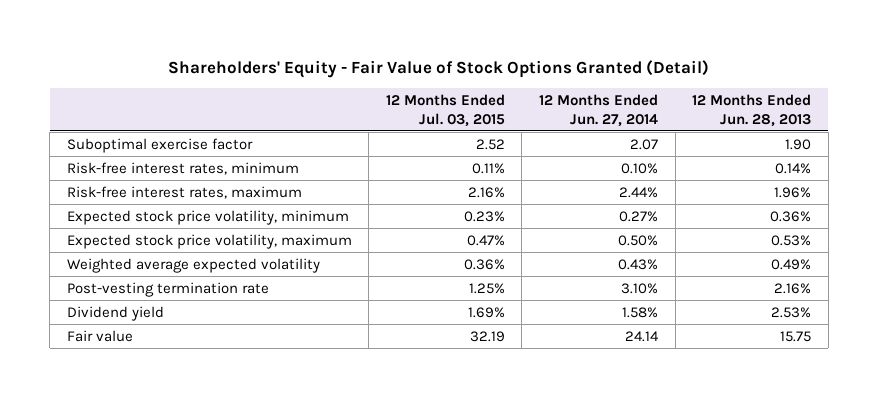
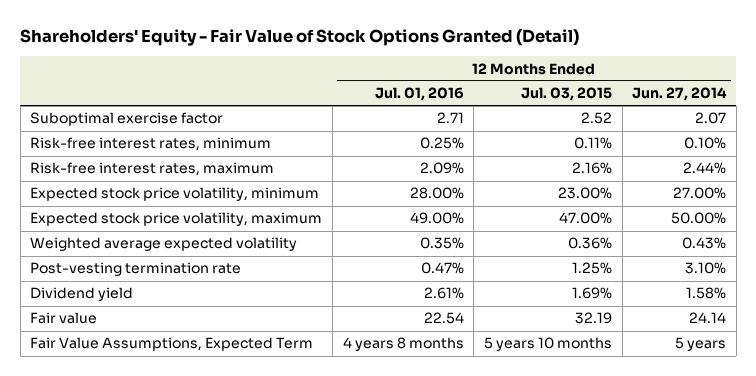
- | 12 Months Ended Jul. 03, 2015 | 12 Months Ended Jun. 27, 2014 | 12 Months Ended Jun. 28, 2013
+ | 12 Months Ended Jul. 01, 2016 | 12 Months Ended Jul. 03, 2015 | 12 Months Ended Jun. 27, 2014
- Expected stock price volatility, minimum | 0.23% | 0.27% | 0.36%
- Expected stock price volatility, maximum | 0.47% | 0.50% | 0.53%
+ Expected stock price volatility, minimum | 28.00% | 23.00% | 27.00%
+ Expected stock price volatility, maximum | 49.00% | 47.00% | 50.00%
+ Fair Value Assumptions, Expected Term | 4 years 8 months | 5 years 10 months | 5 years

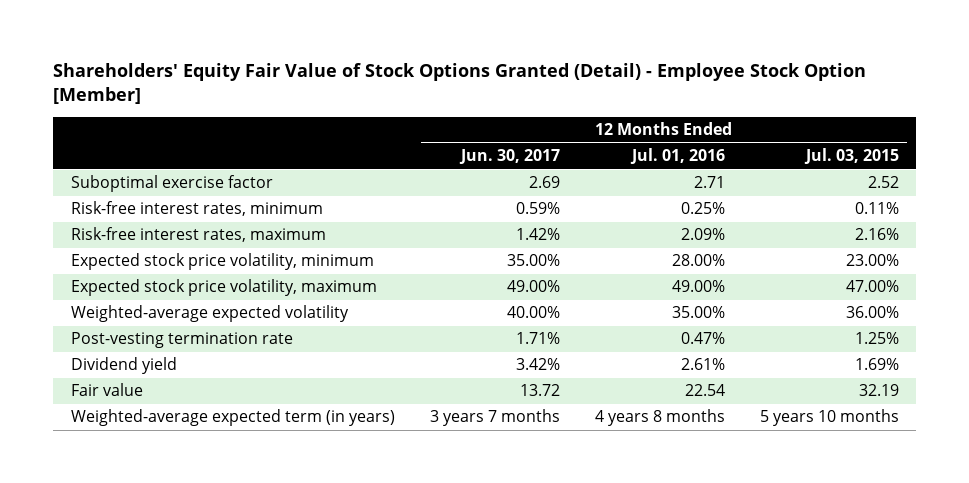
- Shareholders' Equity - Fair Value of Stock Options Granted (Detail)
+ Shareholders' Equity Fair Value of Stock Options Granted (Detail) - Employee Stock Option [Member]
- | 12 Months Ended Jul. 01, 2016 | 12 Months Ended Jul. 03, 2015 | 12 Months Ended Jun. 27, 2014
+ | 12 Months Ended Jun. 30, 2017 | 12 Months Ended Jul. 01, 2016 | 12 Months Ended Jul. 03, 2015
- Weighted average expected volatility | 0.35% | 0.36% | 0.43%
+ Weighted-average expected volatility | 40.00% | 35.00% | 36.00%
- Fair Value Assumptions, Expected Term | 4 years 8 months | 5 years 10 months | 5 years
+ Weighted-average expected term (in years) | 3 years 7 months | 4 years 8 months | 5 years 10 months

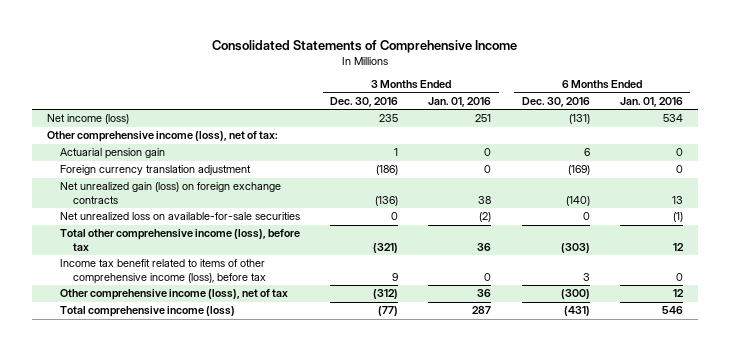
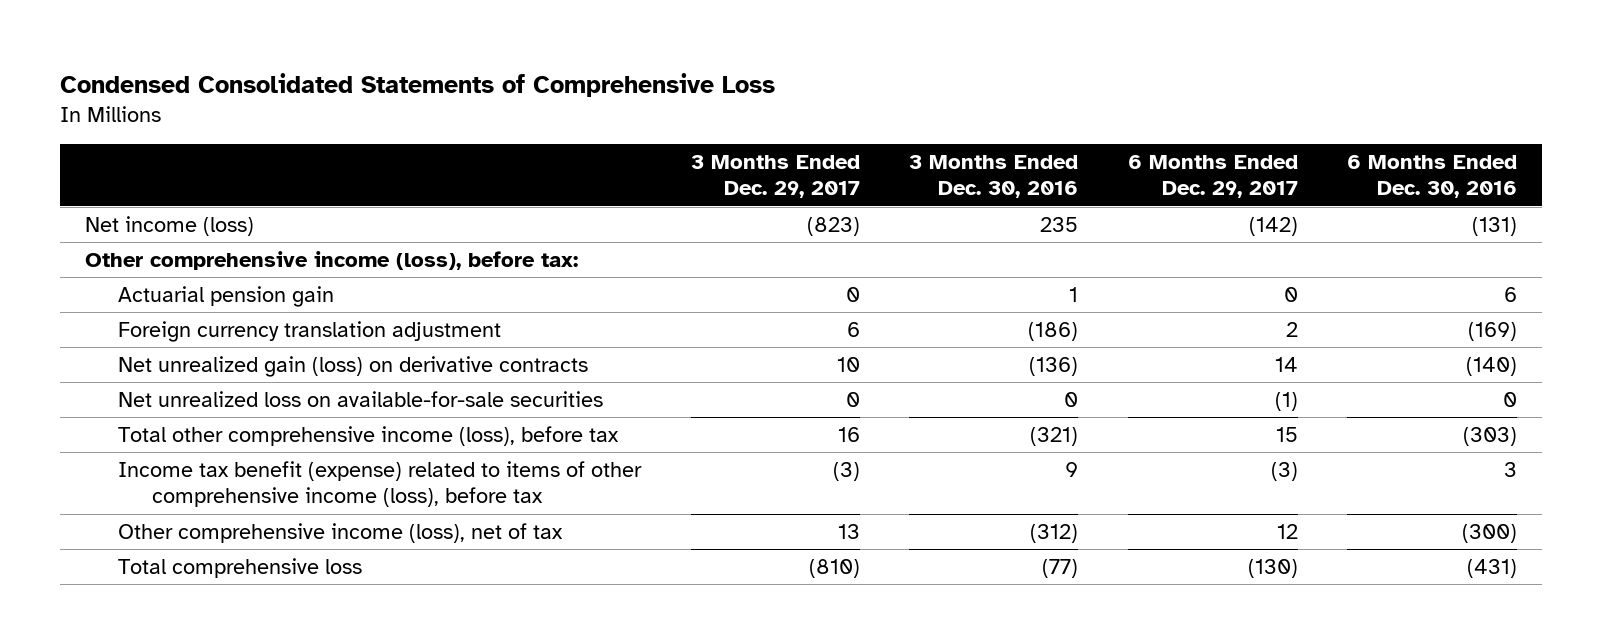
- Consolidated Statements of Comprehensive Income
+ Condensed Consolidated Statements of Comprehensive Loss
- | 3 Months Ended Dec. 30, 2016 | 3 Months Ended Jan. 01, 2016 | 6 Months Ended Dec. 30, 2016 | 6 Months Ended Jan. 01, 2016
+ | 3 Months Ended Dec. 29, 2017 | 3 Months Ended Dec. 30, 2016 | 6 Months Ended Dec. 29, 2017 | 6 Months Ended Dec. 30, 2016
- Other comprehensive income (loss), net of tax:
+ Other comprehensive income (loss), before tax:
- Net unrealized gain (loss) on foreign exchange contracts | (136) | 38 | (140) | 13
+ Net unrealized gain (loss) on derivative contracts | 10 | (136) | 14 | (140)
- Income tax benefit related to items of other comprehensive income (loss), before tax | 9 | 0 | 3 | 0
+ Income tax benefit (expense) related to items of other comprehensive income (loss), before tax | (3) | 9 | (3) | 3
- Total comprehensive income (loss) | (77) | 287 | (431) | 546
+ Total comprehensive loss | (810) | (77) | (130) | (431)

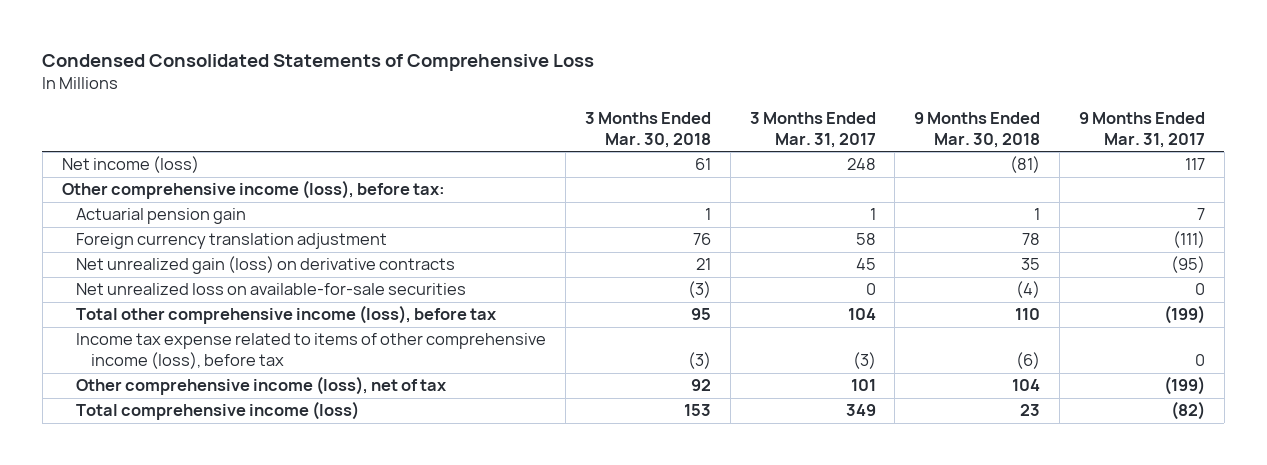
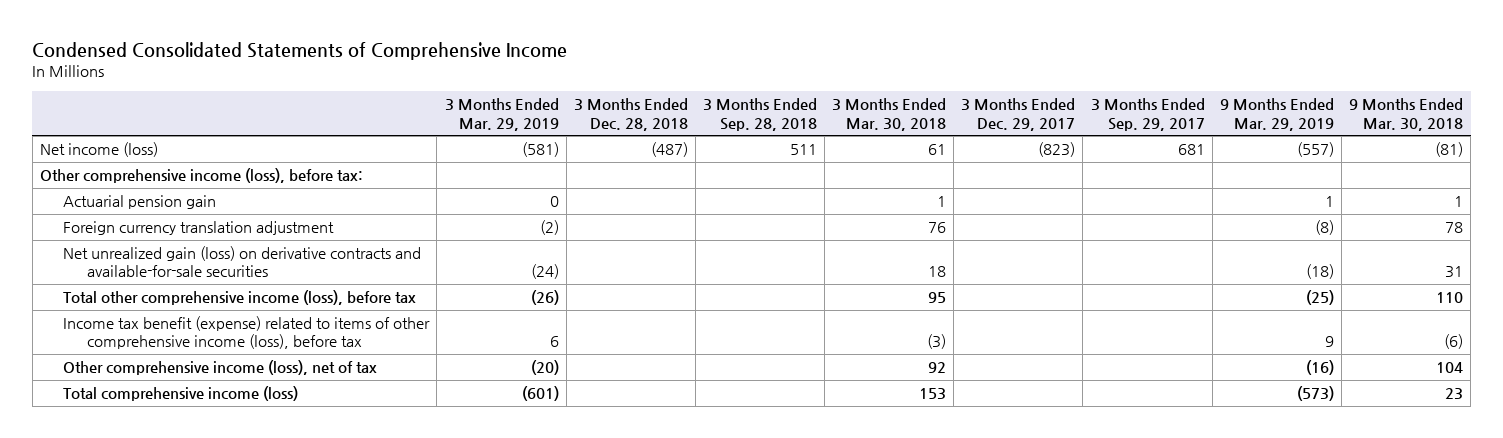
- Condensed Consolidated Statements of Comprehensive Loss
+ Condensed Consolidated Statements of Comprehensive Income
- | 3 Months Ended Mar. 30, 2018 | 3 Months Ended Mar. 31, 2017 | 9 Months Ended Mar. 30, 2018 | 9 Months Ended Mar. 31, 2017
+ | 3 Months Ended Mar. 29, 2019 | 3 Months Ended Dec. 28, 2018 | 3 Months Ended Sep. 28, 2018 | 3 Months Ended Mar. 30, 2018 | 3 Months Ended Dec. 29, 2017 | 3 Months Ended Sep. 29, 2017 | 9 Months Ended Mar. 29, 2019 | 9 Months Ended Mar. 30, 2018
- Net unrealized gain (loss) on derivative contracts | 21 | 45 | 35 | (95)
- Net unrealized loss on available-for-sale securities | (3) | 0 | (4) | 0
+ Net unrealized gain (loss) on derivative contracts and available-for-sale securities | (24) | | | 18 | | | (18) | 31
- Income tax expense related to items of other comprehensive income (loss), before tax | (3) | (3) | (6) | 0
+ Income tax benefit (expense) related to items of other comprehensive income (loss), before tax | 6 | | | (3) | | | 9 | (6)

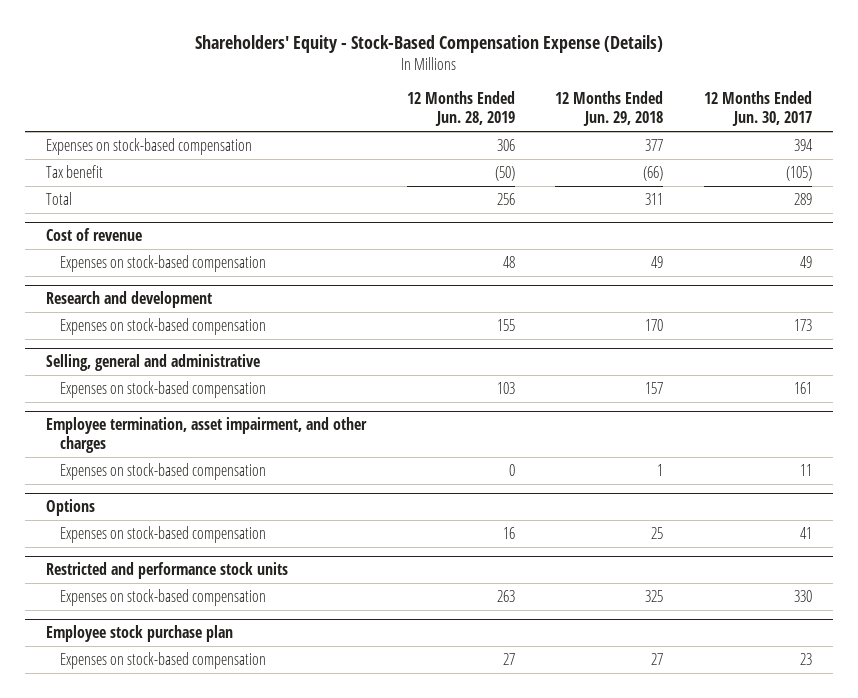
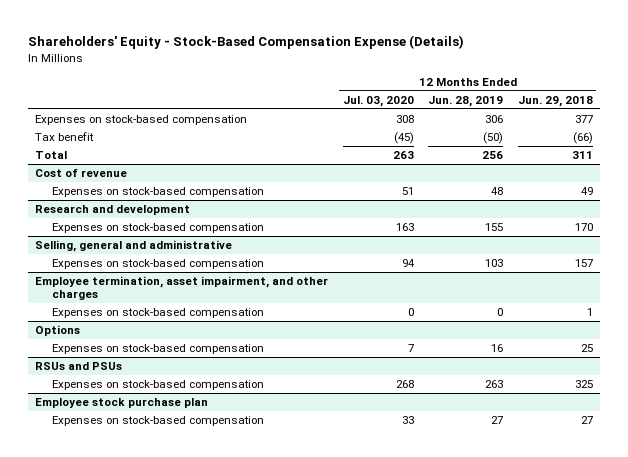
- | 12 Months Ended Jun. 28, 2019 | 12 Months Ended Jun. 29, 2018 | 12 Months Ended Jun. 30, 2017
+ | 12 Months Ended Jul. 03, 2020 | 12 Months Ended Jun. 28, 2019 | 12 Months Ended Jun. 29, 2018
- Restricted and performance stock units
+ RSUs and PSUs

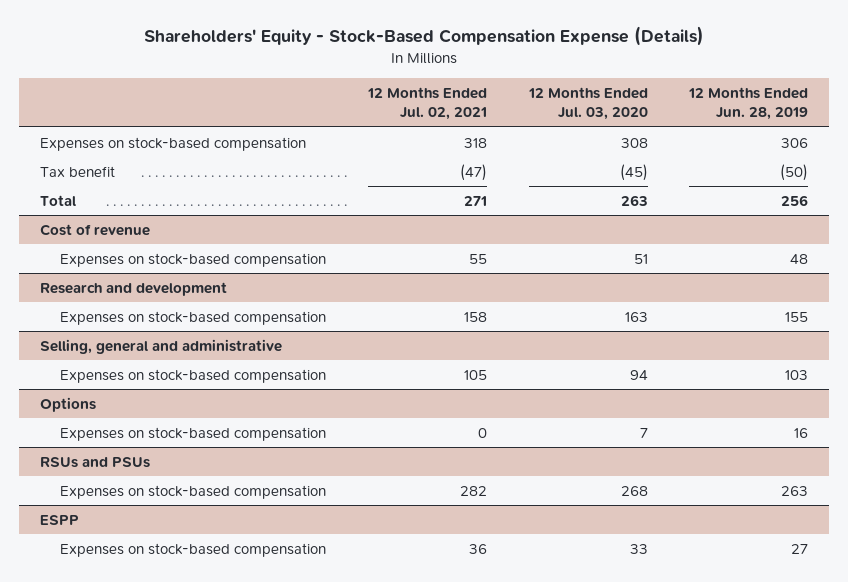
- | 12 Months Ended Jul. 03, 2020 | 12 Months Ended Jun. 28, 2019 | 12 Months Ended Jun. 29, 2018
+ | 12 Months Ended Jul. 02, 2021 | 12 Months Ended Jul. 03, 2020 | 12 Months Ended Jun. 28, 2019
- Employee termination, asset impairment, and other charges
- Expenses on stock-based compensation | 0 | 0 | 1
- Employee stock purchase plan
+ ESPP

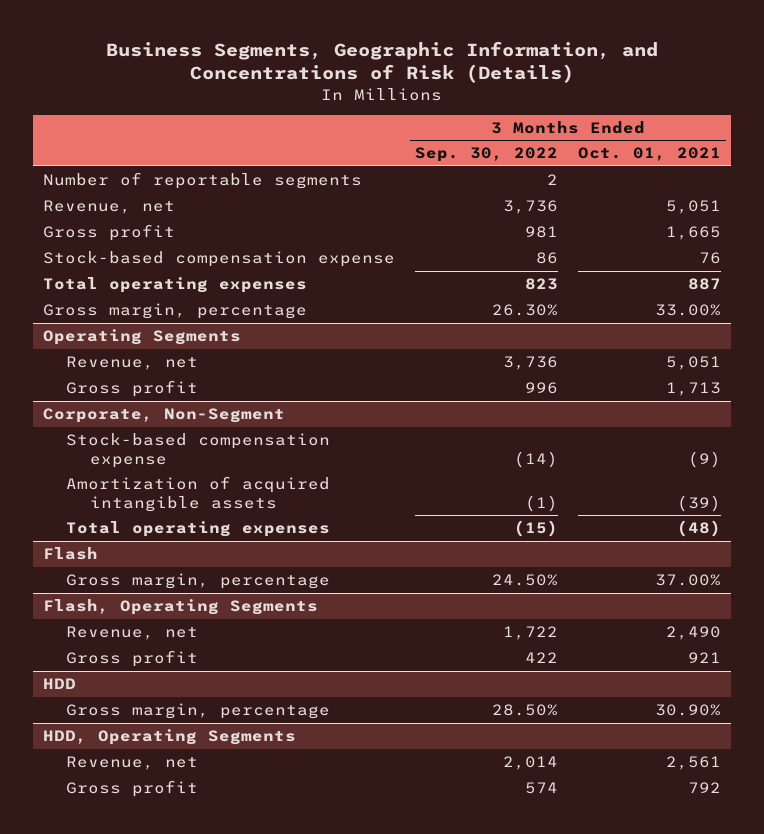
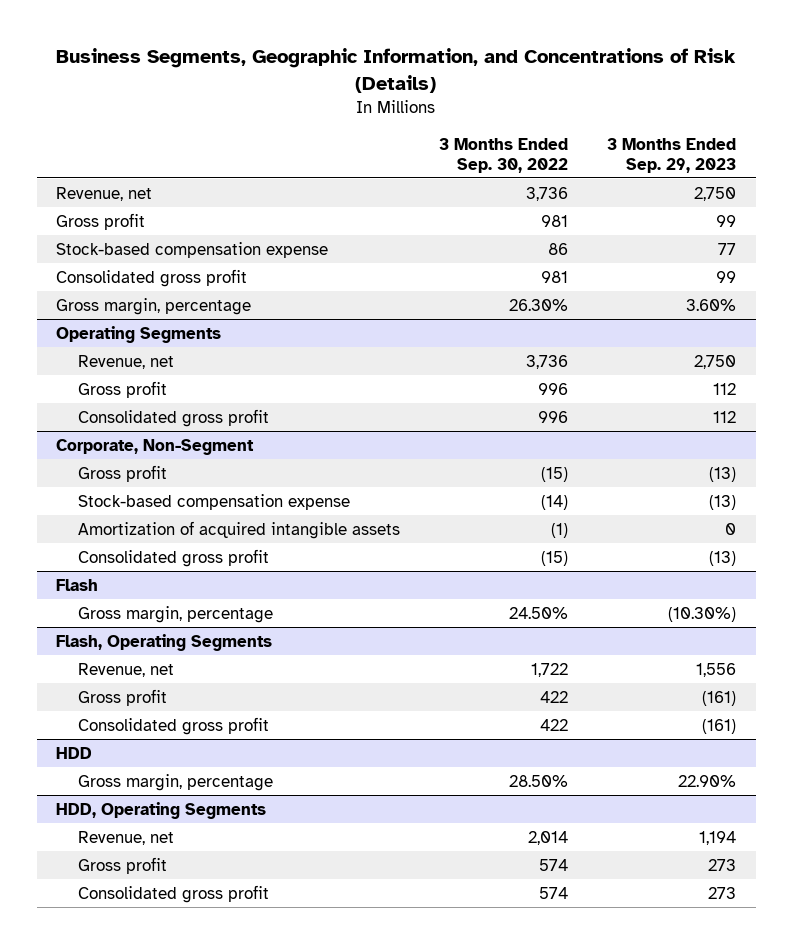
- | 3 Months Ended Sep. 30, 2022 | 3 Months Ended Oct. 01, 2021
+ | 3 Months Ended Sep. 30, 2022 | 3 Months Ended Sep. 29, 2023
- Number of reportable segments | 2 |
- Total operating expenses | 823 | 887
+ Consolidated gross profit | 981 | 99
@ Operating Segments
+ Consolidated gross profit | 996 | 112
@ Corporate, Non-Segment
+ Gross profit | (15) | (13)
- Total operating expenses | (15) | (48)
+ Consolidated gross profit | (15) | (13)
@ Flash, Operating Segments
+ Consolidated gross profit | 422 | (161)
@ HDD, Operating Segments
+ Consolidated gross profit | 574 | 273

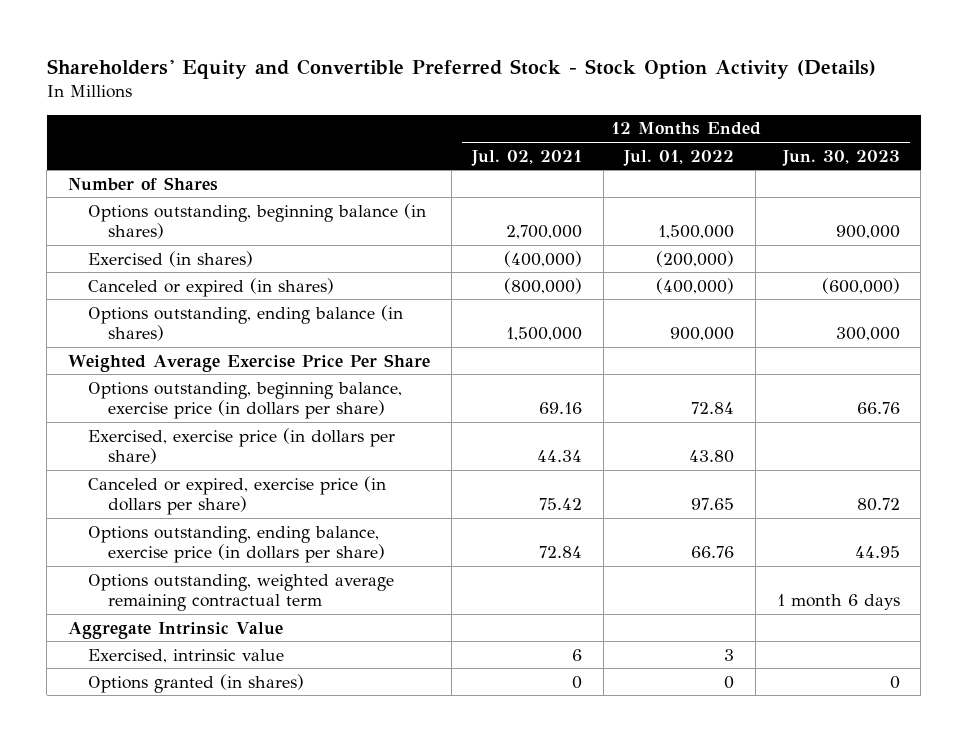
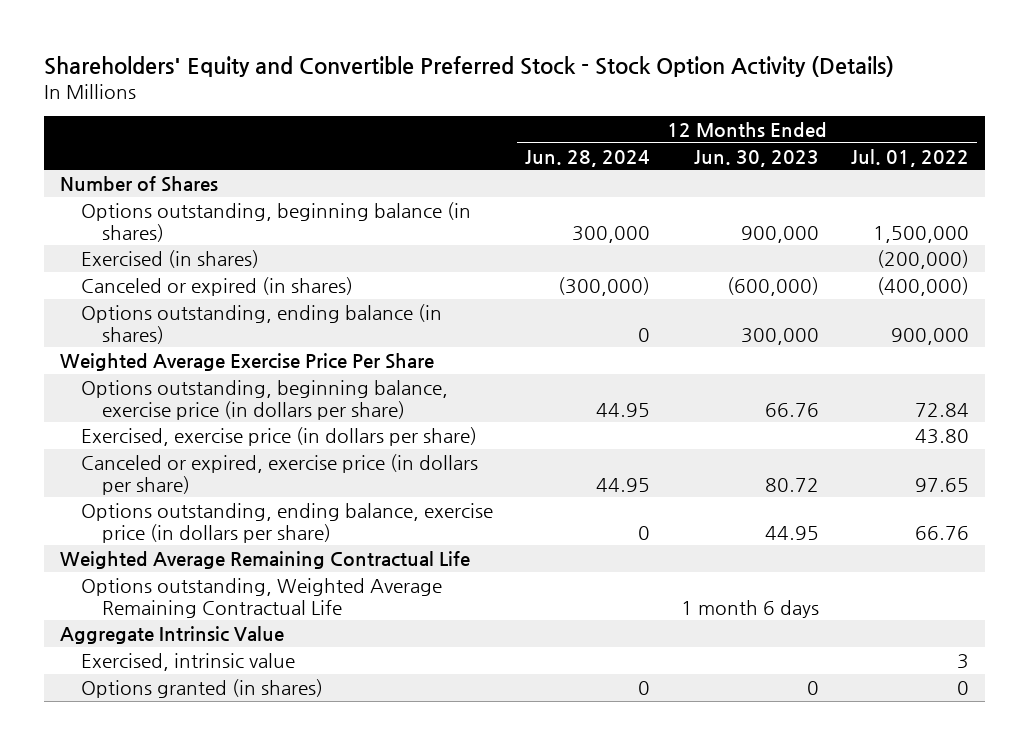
- | 12 Months Ended Jul. 02, 2021 | 12 Months Ended Jul. 01, 2022 | 12 Months Ended Jun. 30, 2023
+ | 12 Months Ended Jun. 28, 2024 | 12 Months Ended Jun. 30, 2023 | 12 Months Ended Jul. 01, 2022
- Options outstanding, weighted average remaining contractual term | | | 1 month 6 days
+ Weighted Average Remaining Contractual Life
+ Options outstanding, Weighted Average Remaining Contractual Life | | 1 month 6 days |

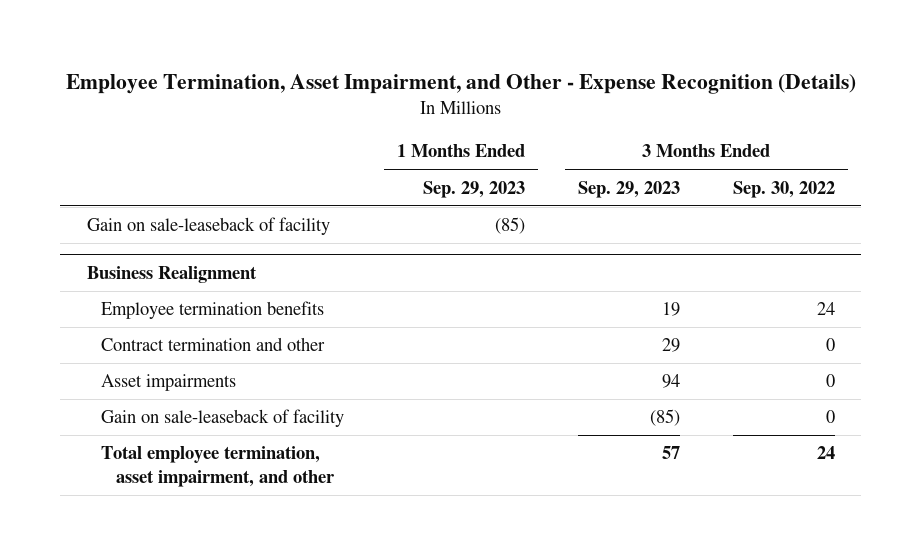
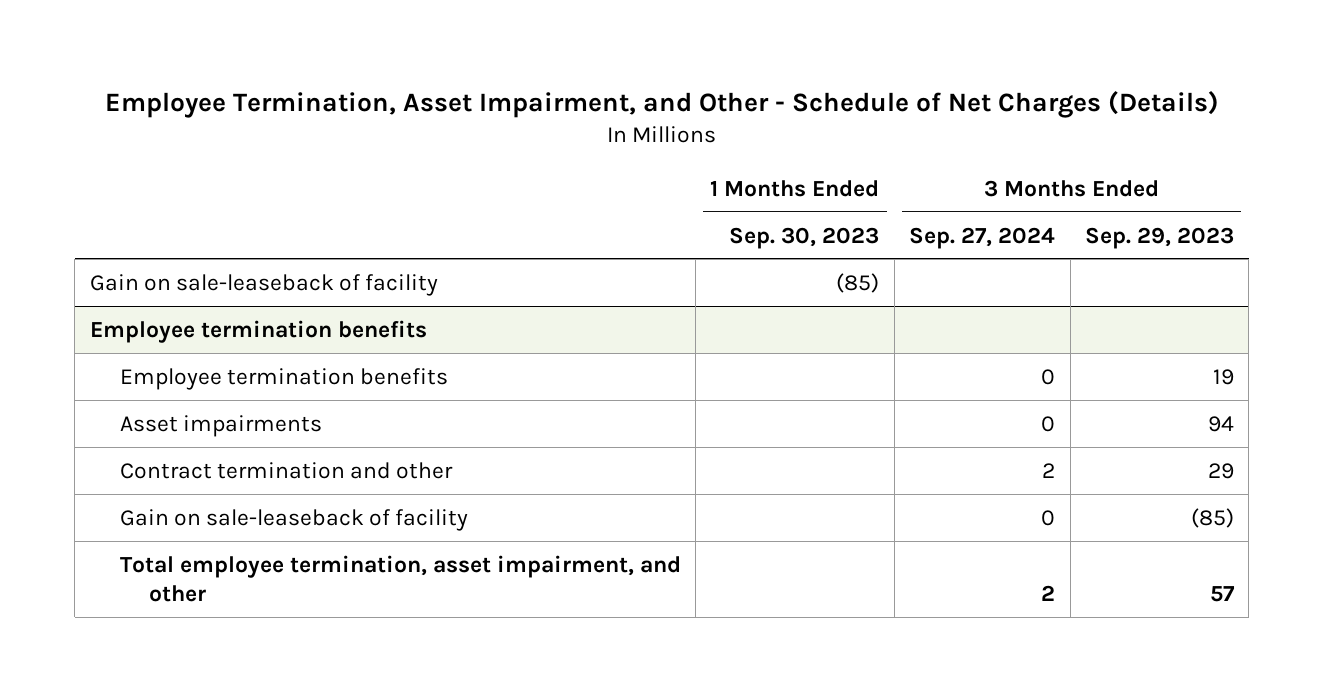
- Employee Termination, Asset Impairment, and Other - Expense Recognition (Details)
+ Employee Termination, Asset Impairment, and Other - Schedule of Net Charges (Details)
- | 1 Months Ended Sep. 29, 2023 | 3 Months Ended Sep. 29, 2023 | 3 Months Ended Sep. 30, 2022
+ | 1 Months Ended Sep. 30, 2023 | 3 Months Ended Sep. 27, 2024 | 3 Months Ended Sep. 29, 2023
- Business Realignment
+ Employee termination benefits
- Contract termination and other | | 29 | 0
+ Contract termination and other | | 2 | 29

